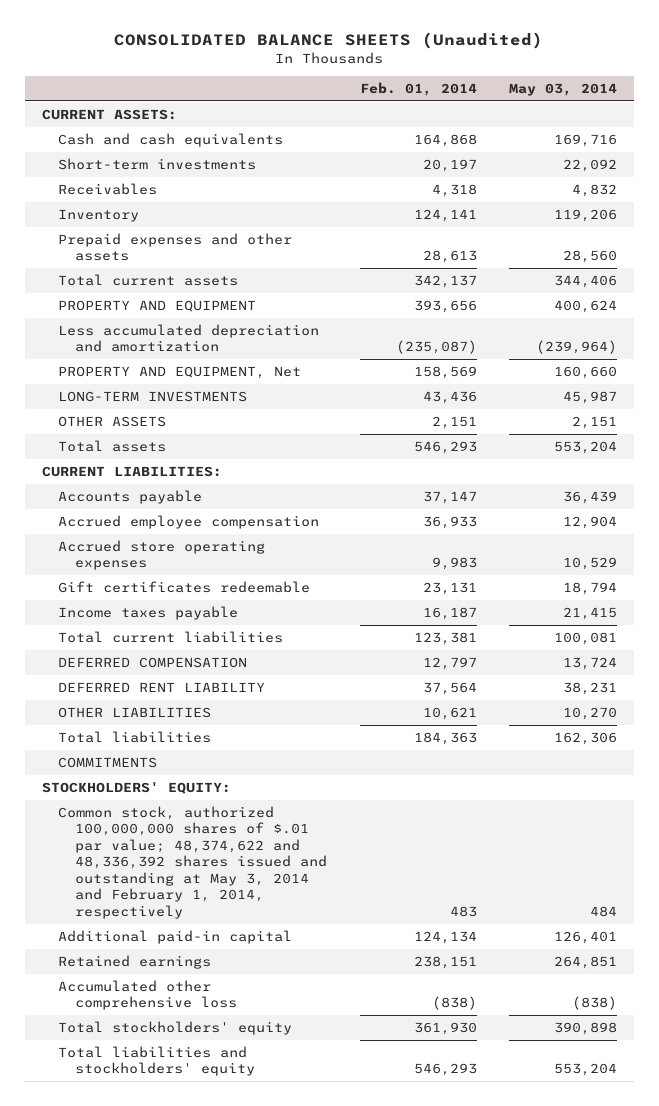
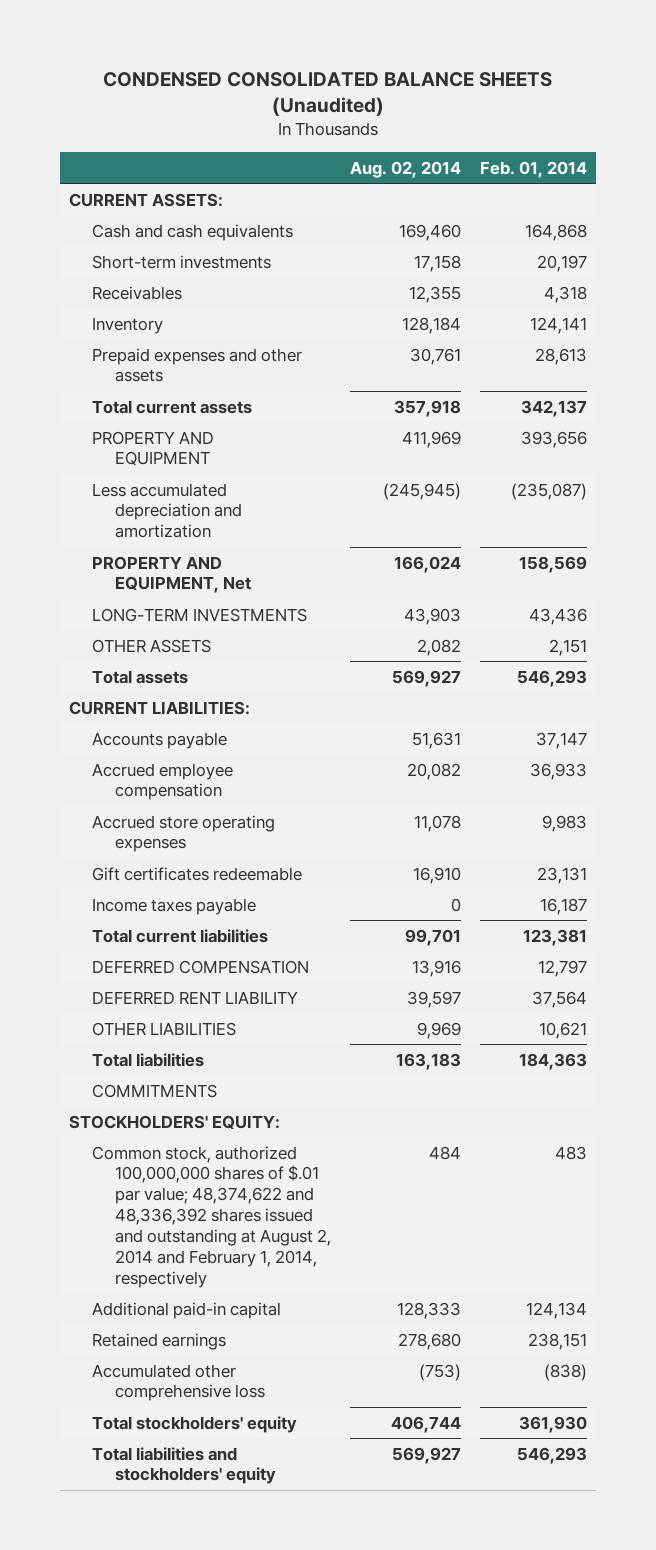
- CONSOLIDATED BALANCE SHEETS (Unaudited)
+ CONDENSED CONSOLIDATED BALANCE SHEETS (Unaudited)
- | Feb. 01, 2014 | May 03, 2014
+ | Aug. 02, 2014 | Feb. 01, 2014
- Common stock, authorized 100,000,000 shares of $.01 par value; 48,374,622 and 48,336,392 shares issued and outstanding at May 3, 2014 and February 1, 2014, respectively | 483 | 484
+ Common stock, authorized 100,000,000 shares of $.01 par value; 48,374,622 and 48,336,392 shares issued and outstanding at August 2, 2014 and February 1, 2014, respectively | 484 | 483

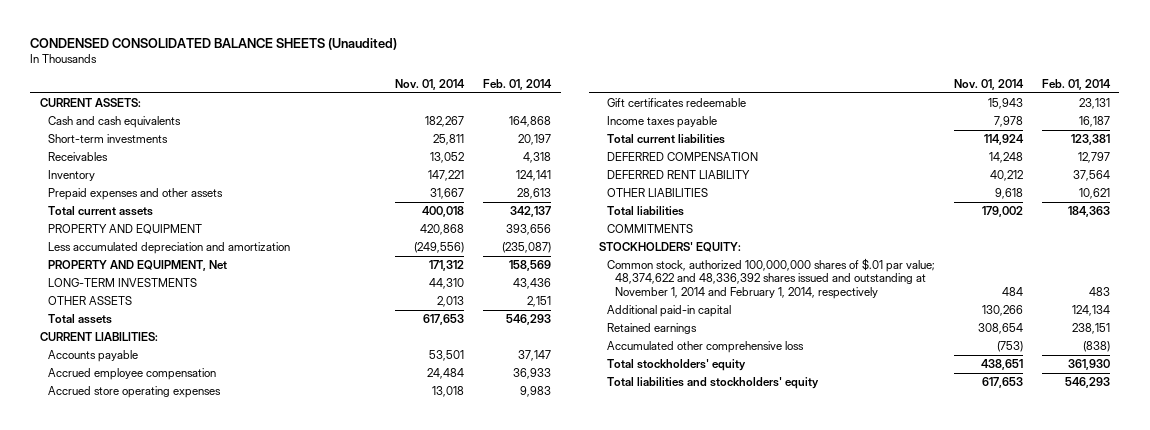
- | Aug. 02, 2014 | Feb. 01, 2014
+ | Nov. 01, 2014 | Feb. 01, 2014
- Common stock, authorized 100,000,000 shares of $.01 par value; 48,374,622 and 48,336,392 shares issued and outstanding at August 2, 2014 and February 1, 2014, respectively | 484 | 483
+ Common stock, authorized 100,000,000 shares of $.01 par value; 48,374,622 and 48,336,392 shares issued and outstanding at November 1, 2014 and February 1, 2014, respectively | 484 | 483

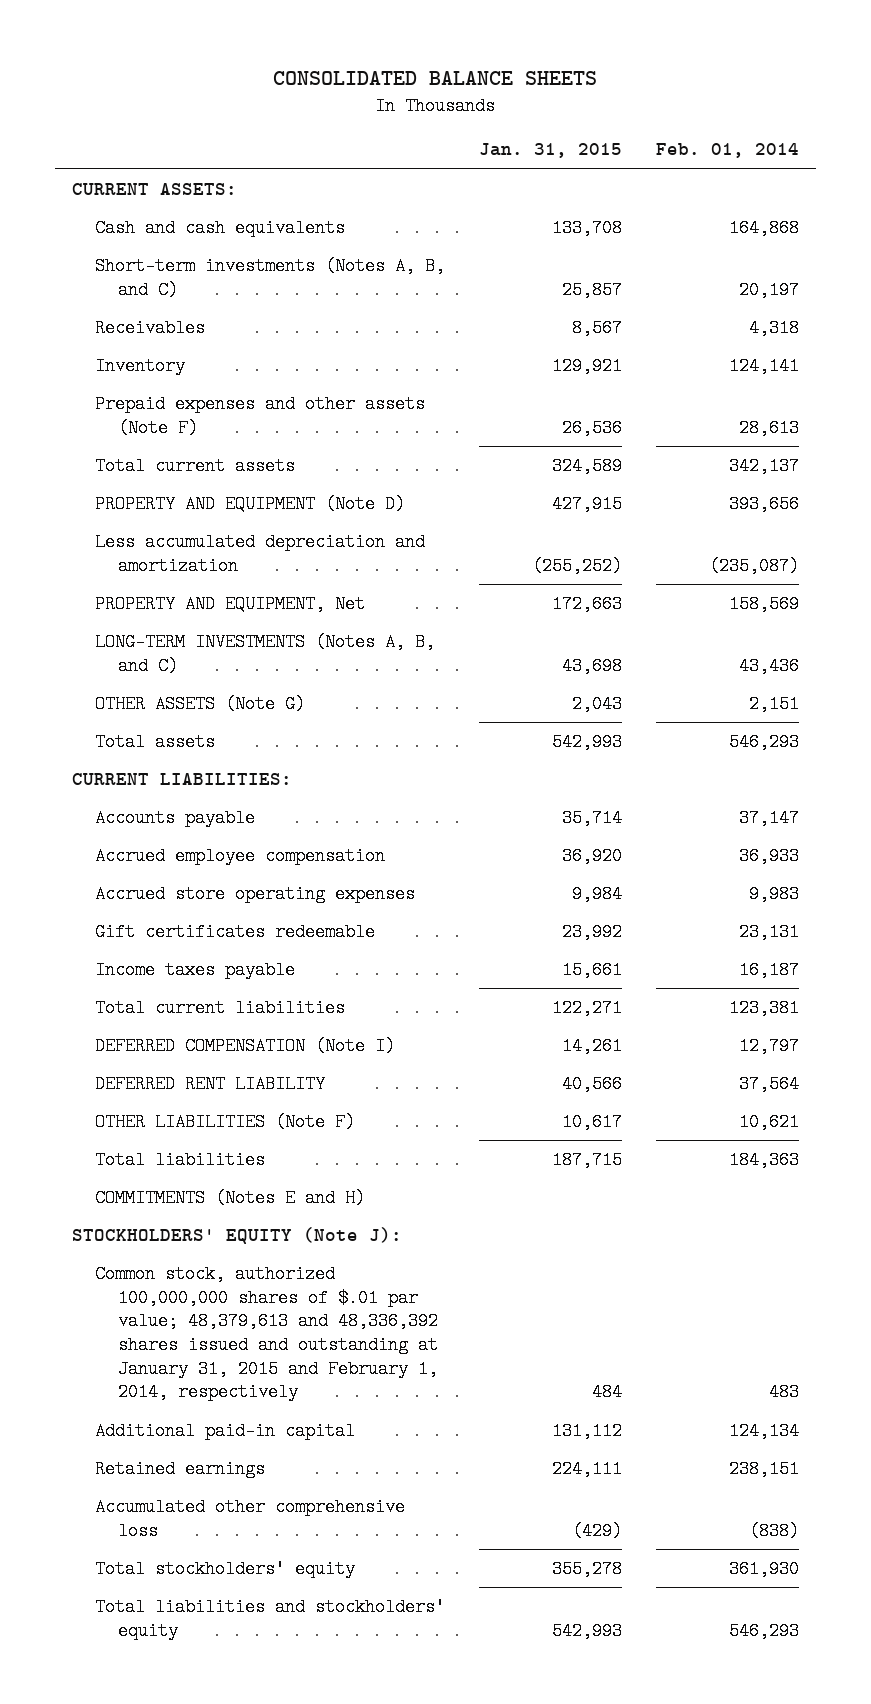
- CONDENSED CONSOLIDATED BALANCE SHEETS (Unaudited)
+ CONSOLIDATED BALANCE SHEETS
- | Nov. 01, 2014 | Feb. 01, 2014
+ | Jan. 31, 2015 | Feb. 01, 2014
- Short-term investments | 25,811 | 20,197
+ Short-term investments (Notes A, B, and C) | 25,857 | 20,197
- Prepaid expenses and other assets | 31,667 | 28,613
+ Prepaid expenses and other assets (Note F) | 26,536 | 28,613
- PROPERTY AND EQUIPMENT | 420,868 | 393,656
+ PROPERTY AND EQUIPMENT (Note D) | 427,915 | 393,656
- LONG-TERM INVESTMENTS | 44,310 | 43,436
- OTHER ASSETS | 2,013 | 2,151
+ LONG-TERM INVESTMENTS (Notes A, B, and C) | 43,698 | 43,436
+ OTHER ASSETS (Note G) | 2,043 | 2,151
- DEFERRED COMPENSATION | 14,248 | 12,797
+ DEFERRED COMPENSATION (Note I) | 14,261 | 12,797
- OTHER LIABILITIES | 9,618 | 10,621
+ OTHER LIABILITIES (Note F) | 10,617 | 10,621
- COMMITMENTS
- STOCKHOLDERS' EQUITY:
- Common stock, authorized 100,000,000 shares of $.01 par value; 48,374,622 and 48,336,392 shares issued and outstanding at November 1, 2014 and February 1, 2014, respectively | 484 | 483
+ COMMITMENTS (Notes E and H)
+ STOCKHOLDERS' EQUITY (Note J):
+ Common stock, authorized 100,000,000 shares of $.01 par value; 48,379,613 and 48,336,392 shares issued and outstanding at January 31, 2015 and February 1, 2014, respectively | 484 | 483

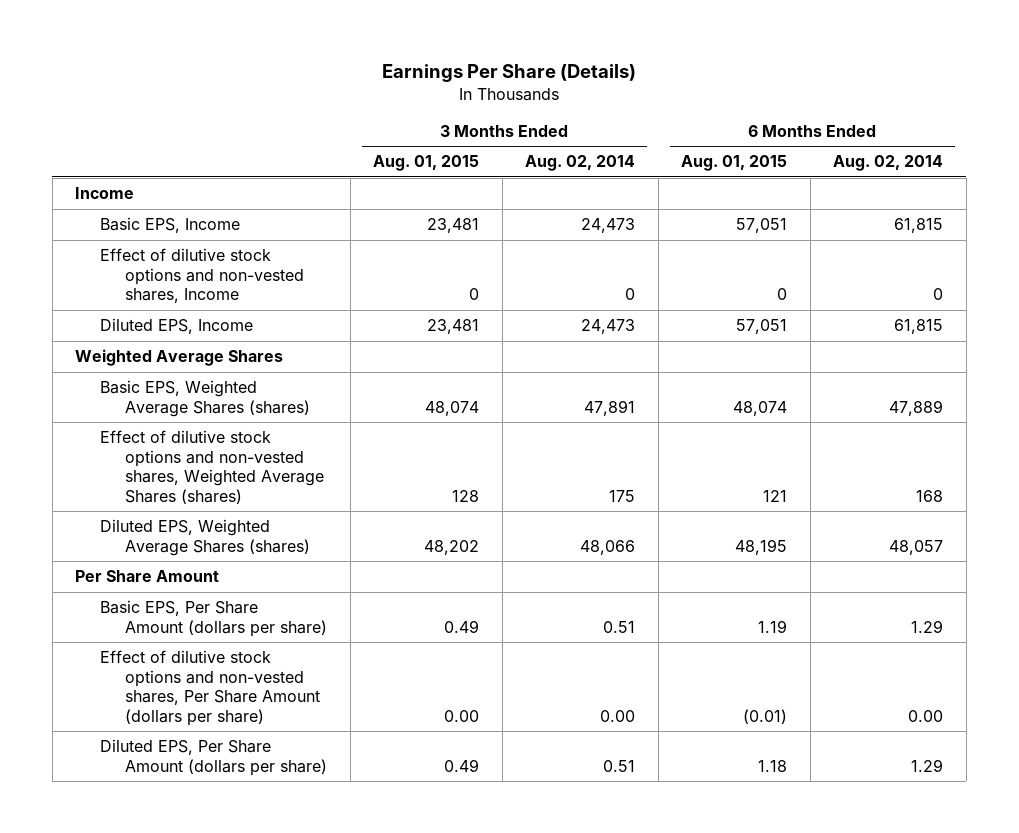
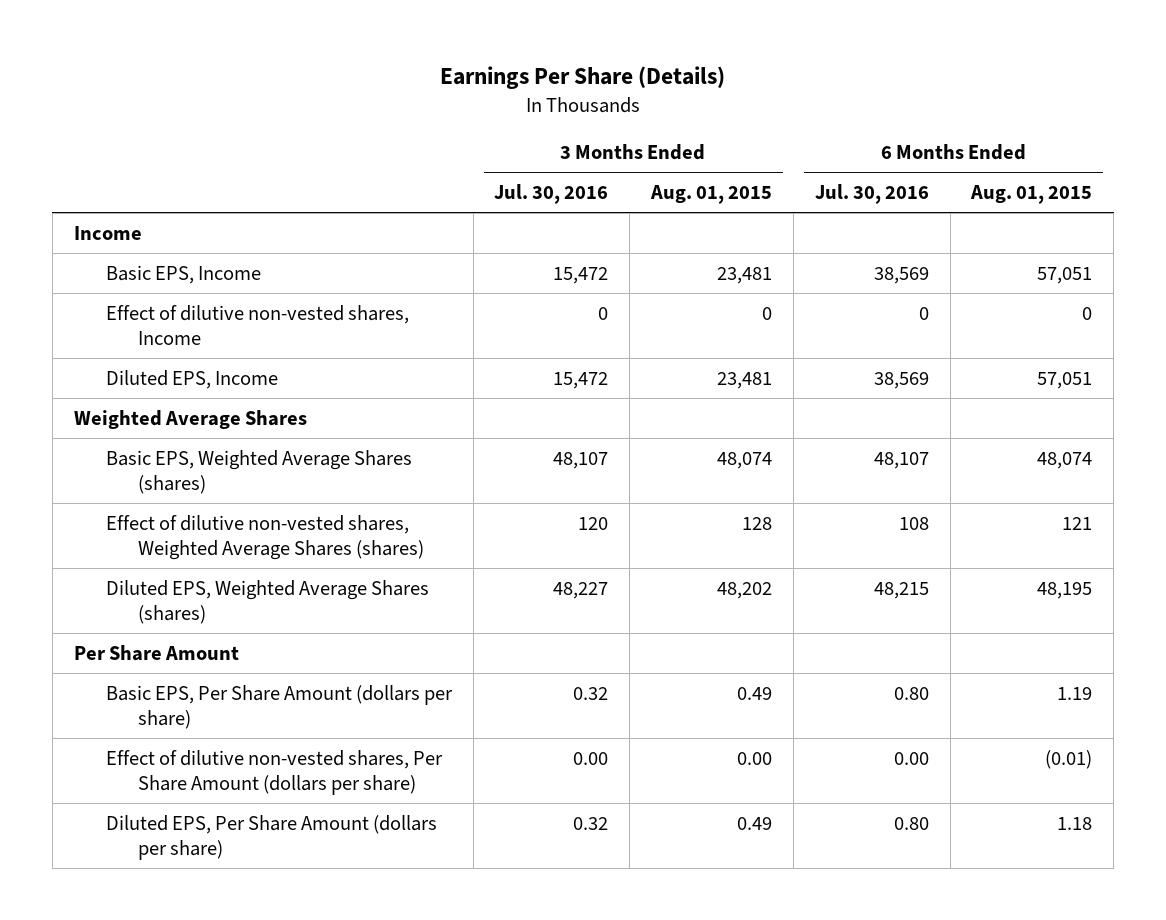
- | 3 Months Ended Aug. 01, 2015 | 3 Months Ended Aug. 02, 2014 | 6 Months Ended Aug. 01, 2015 | 6 Months Ended Aug. 02, 2014
+ | 3 Months Ended Jul. 30, 2016 | 3 Months Ended Aug. 01, 2015 | 6 Months Ended Jul. 30, 2016 | 6 Months Ended Aug. 01, 2015
- Effect of dilutive stock options and non-vested shares, Income | 0 | 0 | 0 | 0
+ Effect of dilutive non-vested shares, Income | 0 | 0 | 0 | 0
- Effect of dilutive stock options and non-vested shares, Weighted Average Shares (shares) | 128 | 175 | 121 | 168
+ Effect of dilutive non-vested shares, Weighted Average Shares (shares) | 120 | 128 | 108 | 121
- Effect of dilutive stock options and non-vested shares, Per Share Amount (dollars per share) | 0.00 | 0.00 | (0.01) | 0.00
+ Effect of dilutive non-vested shares, Per Share Amount (dollars per share) | 0.00 | 0.00 | 0.00 | (0.01)

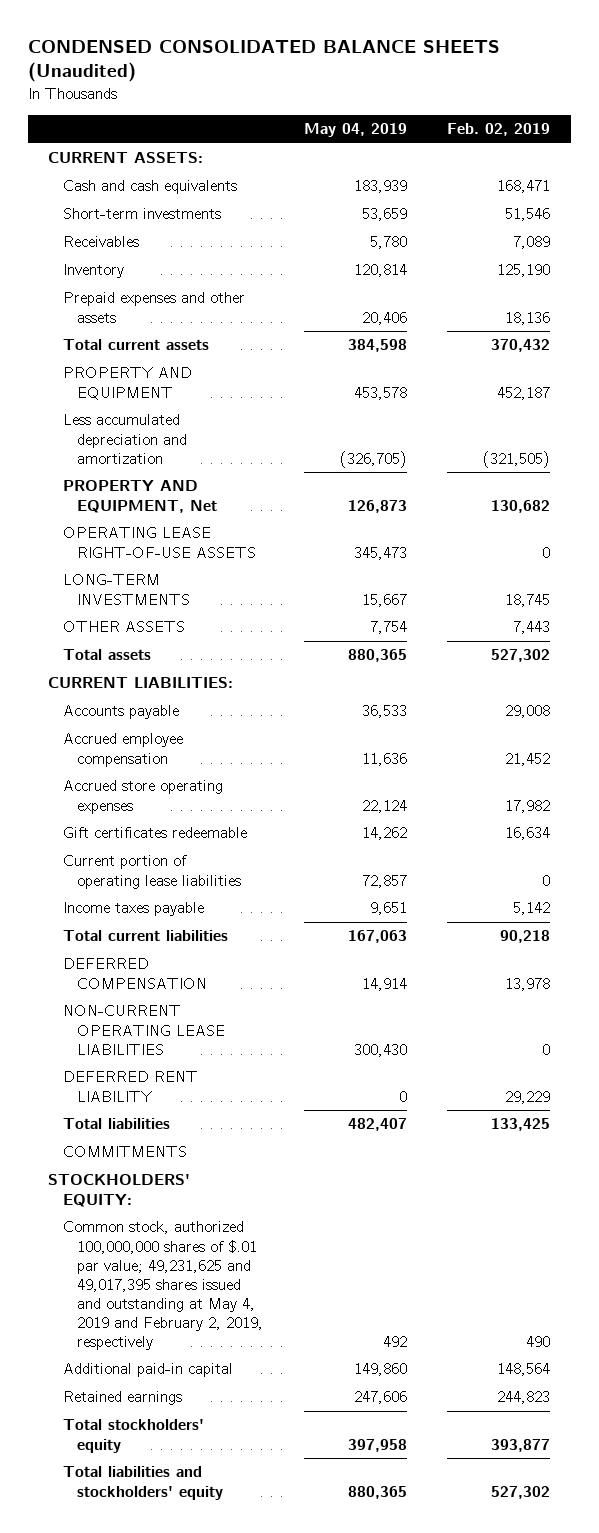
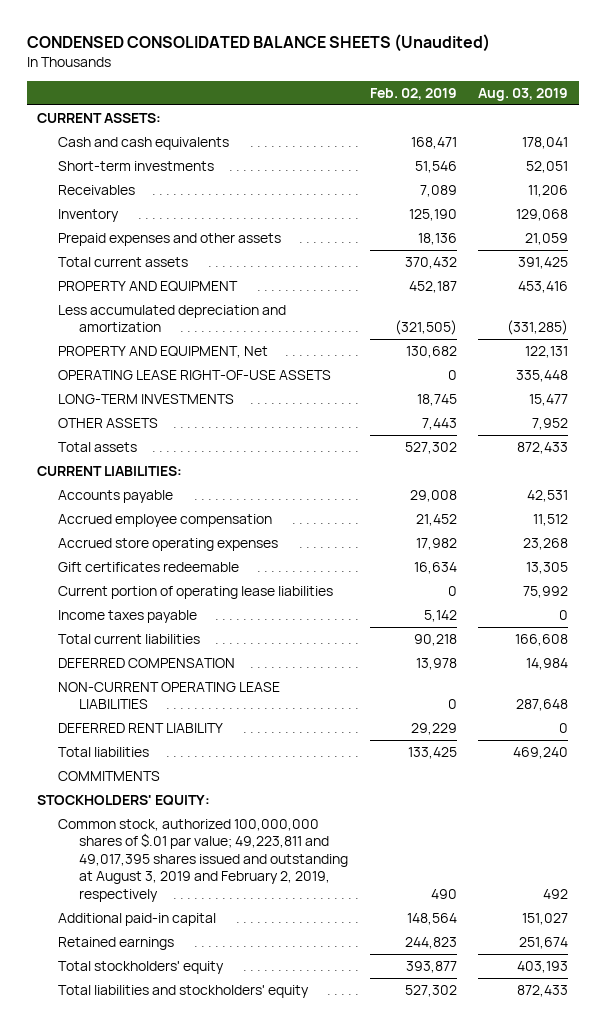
- | May 04, 2019 | Feb. 02, 2019
+ | Feb. 02, 2019 | Aug. 03, 2019
- Common stock, authorized 100,000,000 shares of $.01 par value; 49,231,625 and 49,017,395 shares issued and outstanding at May 4, 2019 and February 2, 2019, respectively | 492 | 490
+ Common stock, authorized 100,000,000 shares of $.01 par value; 49,223,811 and 49,017,395 shares issued and outstanding at August 3, 2019 and February 2, 2019, respectively | 490 | 492

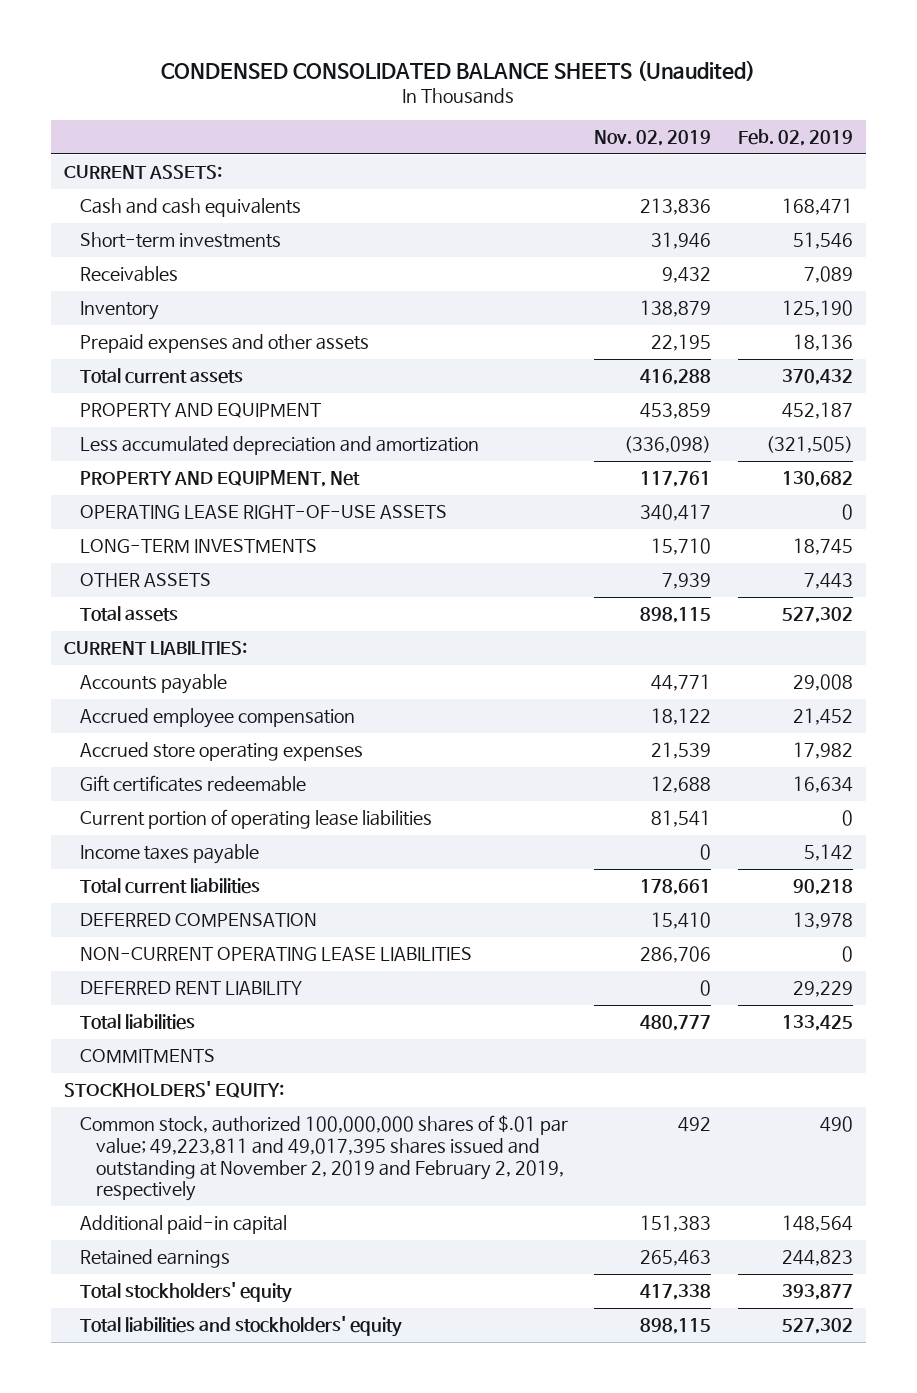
- | Feb. 02, 2019 | Aug. 03, 2019
+ | Nov. 02, 2019 | Feb. 02, 2019
- Common stock, authorized 100,000,000 shares of $.01 par value; 49,223,811 and 49,017,395 shares issued and outstanding at August 3, 2019 and February 2, 2019, respectively | 490 | 492
+ Common stock, authorized 100,000,000 shares of $.01 par value; 49,223,811 and 49,017,395 shares issued and outstanding at November 2, 2019 and February 2, 2019, respectively | 492 | 490

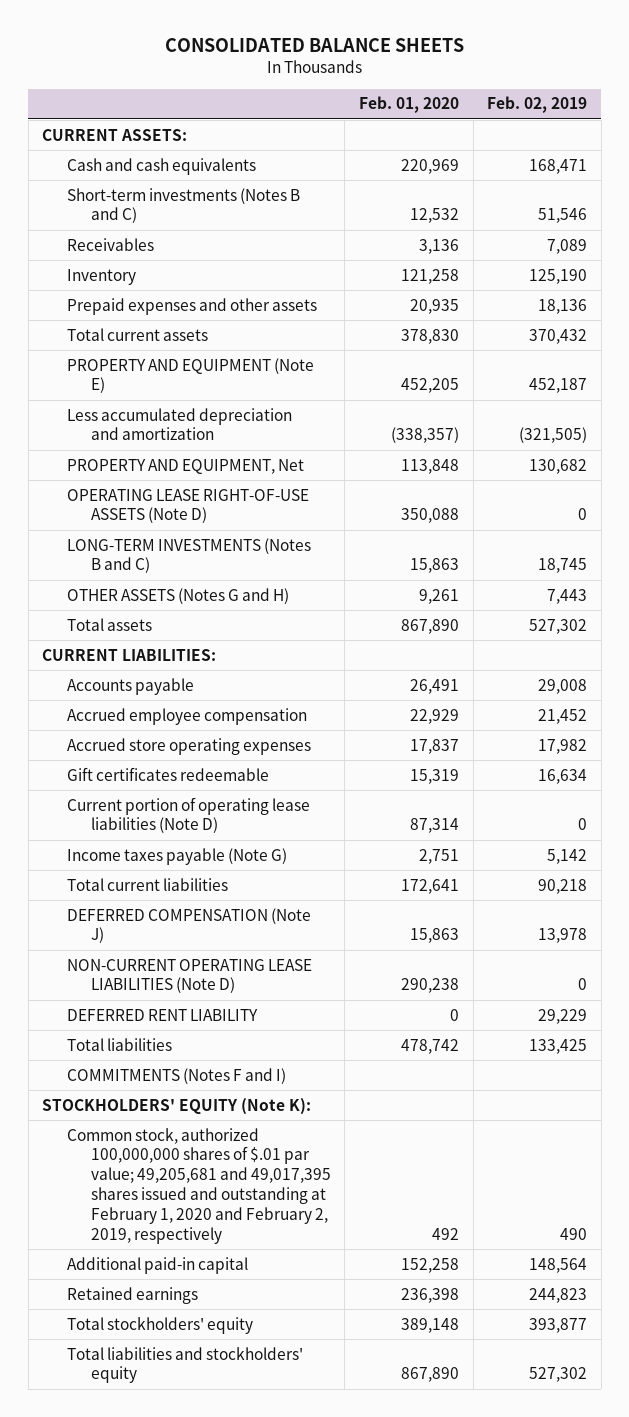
- CONDENSED CONSOLIDATED BALANCE SHEETS (Unaudited)
+ CONSOLIDATED BALANCE SHEETS
- | Nov. 02, 2019 | Feb. 02, 2019
+ | Feb. 01, 2020 | Feb. 02, 2019
- Short-term investments | 31,946 | 51,546
+ Short-term investments (Notes B and C) | 12,532 | 51,546
- PROPERTY AND EQUIPMENT | 453,859 | 452,187
+ PROPERTY AND EQUIPMENT (Note E) | 452,205 | 452,187
- OPERATING LEASE RIGHT-OF-USE ASSETS | 340,417 | 0
- LONG-TERM INVESTMENTS | 15,710 | 18,745
- OTHER ASSETS | 7,939 | 7,443
+ OPERATING LEASE RIGHT-OF-USE ASSETS (Note D) | 350,088 | 0
+ LONG-TERM INVESTMENTS (Notes B and C) | 15,863 | 18,745
+ OTHER ASSETS (Notes G and H) | 9,261 | 7,443
- Current portion of operating lease liabilities | 81,541 | 0
- Income taxes payable | 0 | 5,142
+ Current portion of operating lease liabilities (Note D) | 87,314 | 0
+ Income taxes payable (Note G) | 2,751 | 5,142
- DEFERRED COMPENSATION | 15,410 | 13,978
- NON-CURRENT OPERATING LEASE LIABILITIES | 286,706 | 0
+ DEFERRED COMPENSATION (Note J) | 15,863 | 13,978
+ NON-CURRENT OPERATING LEASE LIABILITIES (Note D) | 290,238 | 0
- COMMITMENTS
- STOCKHOLDERS' EQUITY:
- Common stock, authorized 100,000,000 shares of $.01 par value; 49,223,811 and 49,017,395 shares issued and outstanding at November 2, 2019 and February 2, 2019, respectively | 492 | 490
+ COMMITMENTS (Notes F and I)
+ STOCKHOLDERS' EQUITY (Note K):
+ Common stock, authorized 100,000,000 shares of $.01 par value; 49,205,681 and 49,017,395 shares issued and outstanding at February 1, 2020 and February 2, 2019, respectively | 492 | 490

